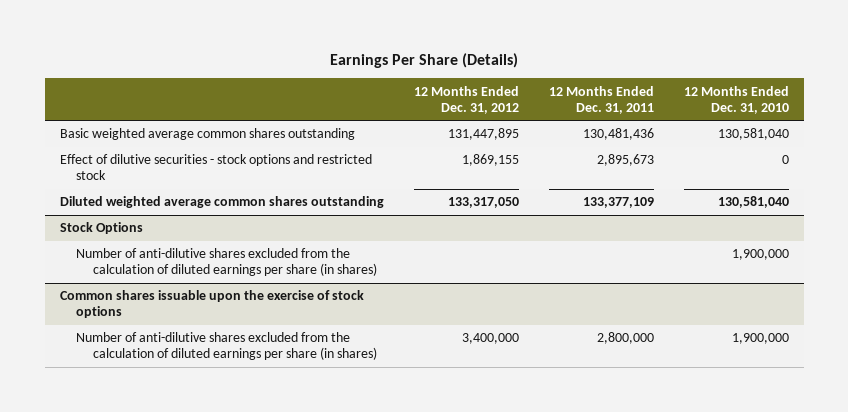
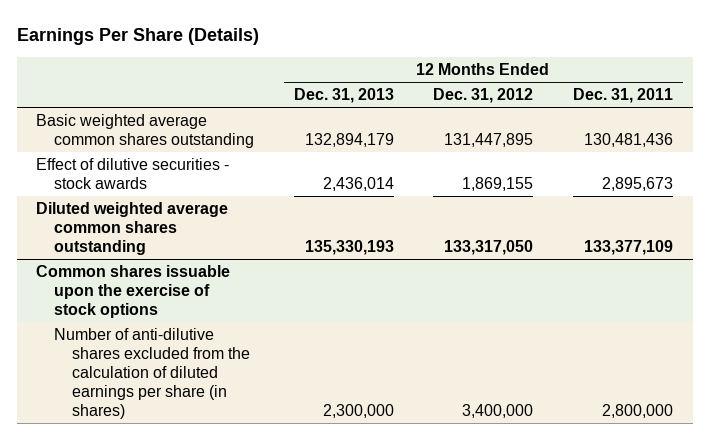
- | 12 Months Ended Dec. 31, 2012 | 12 Months Ended Dec. 31, 2011 | 12 Months Ended Dec. 31, 2010
+ | 12 Months Ended Dec. 31, 2013 | 12 Months Ended Dec. 31, 2012 | 12 Months Ended Dec. 31, 2011
- Effect of dilutive securities - stock options and restricted stock | 1,869,155 | 2,895,673 | 0
+ Effect of dilutive securities - stock awards | 2,436,014 | 1,869,155 | 2,895,673
- Stock Options
- Number of anti-dilutive shares excluded from the calculation of diluted earnings per share (in shares) | | | 1,900,000

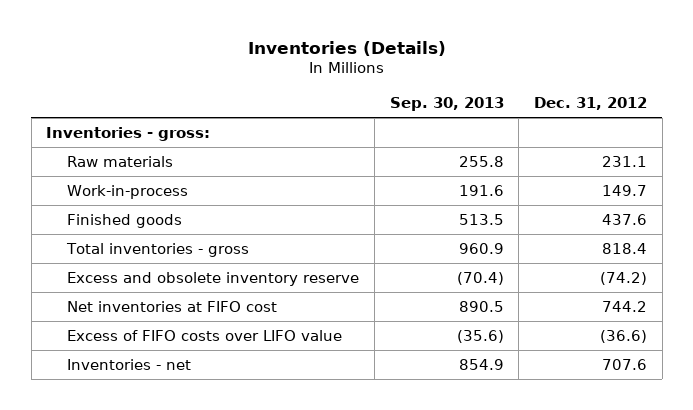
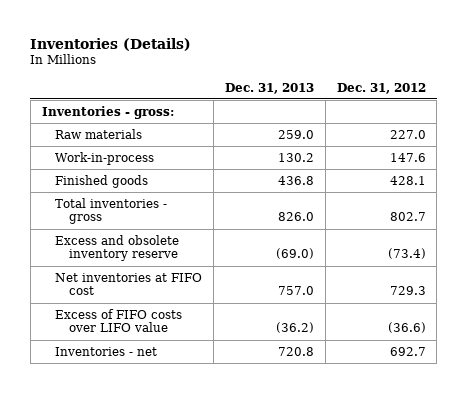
- | Sep. 30, 2013 | Dec. 31, 2012
+ | Dec. 31, 2013 | Dec. 31, 2012
- Raw materials | 255.8 | 231.1
- Work-in-process | 191.6 | 149.7
- Finished goods | 513.5 | 437.6
- Total inventories - gross | 960.9 | 818.4
- Excess and obsolete inventory reserve | (70.4) | (74.2)
- Net inventories at FIFO cost | 890.5 | 744.2
+ Raw materials | 259.0 | 227.0
+ Work-in-process | 130.2 | 147.6
+ Finished goods | 436.8 | 428.1
+ Total inventories - gross | 826.0 | 802.7
+ Excess and obsolete inventory reserve | (69.0) | (73.4)
+ Net inventories at FIFO cost | 757.0 | 729.3
- Inventories - net | 854.9 | 707.6
+ Inventories - net | 720.8 | 692.7

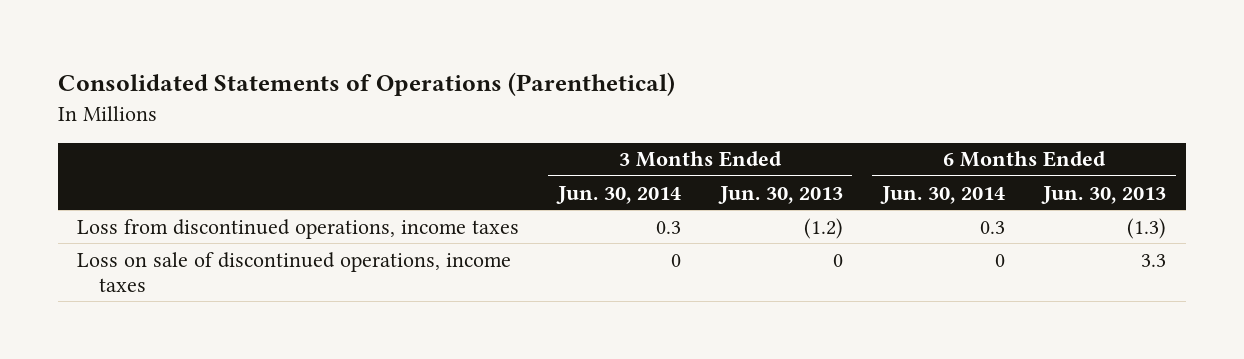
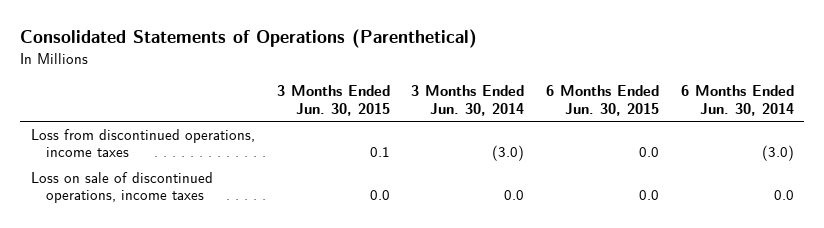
- | 3 Months Ended Jun. 30, 2014 | 3 Months Ended Jun. 30, 2013 | 6 Months Ended Jun. 30, 2014 | 6 Months Ended Jun. 30, 2013
+ | 3 Months Ended Jun. 30, 2015 | 3 Months Ended Jun. 30, 2014 | 6 Months Ended Jun. 30, 2015 | 6 Months Ended Jun. 30, 2014
- Loss from discontinued operations, income taxes | 0.3 | (1.2) | 0.3 | (1.3)
- Loss on sale of discontinued operations, income taxes | 0 | 0 | 0 | 3.3
+ Loss from discontinued operations, income taxes | 0.1 | (3.0) | 0.0 | (3.0)
+ Loss on sale of discontinued operations, income taxes | 0.0 | 0.0 | 0.0 | 0.0

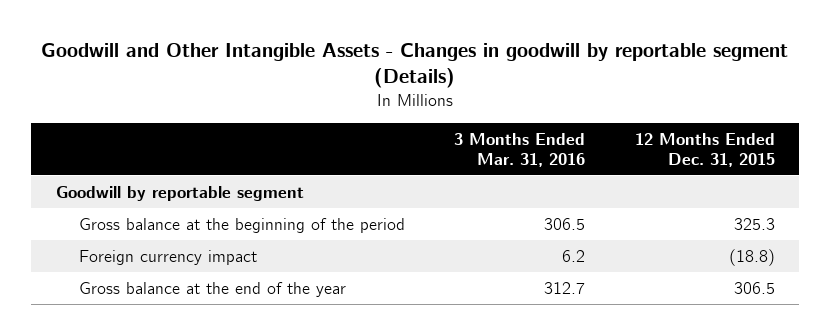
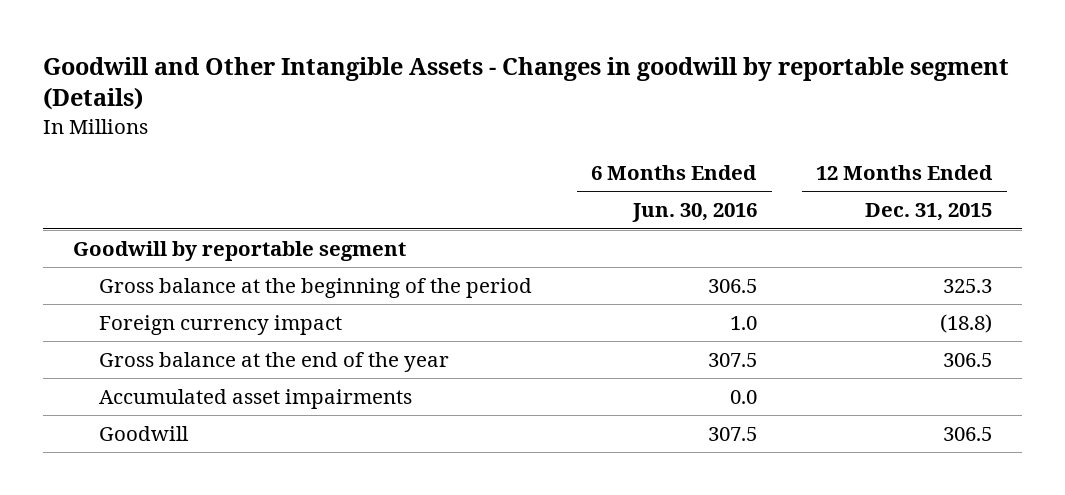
- | 3 Months Ended Mar. 31, 2016 | 12 Months Ended Dec. 31, 2015
+ | 6 Months Ended Jun. 30, 2016 | 12 Months Ended Dec. 31, 2015
+ Accumulated asset impairments | 0.0 |
+ Goodwill | 307.5 | 306.5

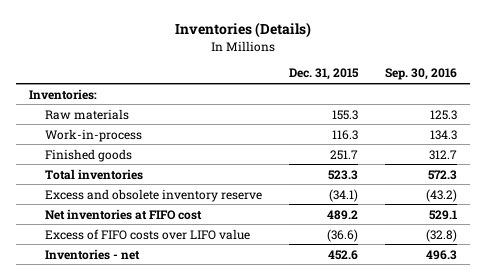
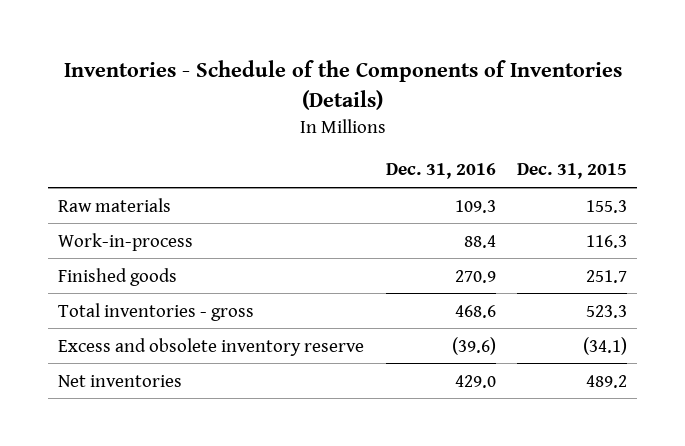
- Inventories (Details)
+ Inventories - Schedule of the Components of Inventories (Details)
- | Dec. 31, 2015 | Sep. 30, 2016
+ | Dec. 31, 2016 | Dec. 31, 2015
- Inventories:
- Total inventories | 523.3 | 572.3
+ Total inventories - gross | 468.6 | 523.3
- Net inventories at FIFO cost | 489.2 | 529.1
- Excess of FIFO costs over LIFO value | (36.6) | (32.8)
- Inventories - net | 452.6 | 496.3
+ Net inventories | 429.0 | 489.2

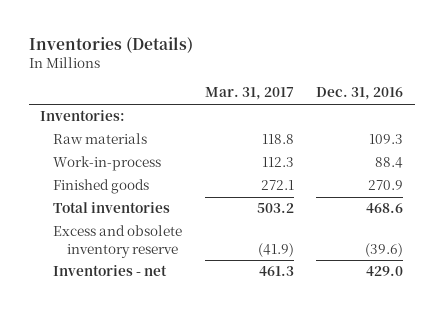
- Inventories - Schedule of the Components of Inventories (Details)
+ Inventories (Details)
- | Dec. 31, 2016 | Dec. 31, 2015
+ | Mar. 31, 2017 | Dec. 31, 2016
+ Inventories:
- Total inventories - gross | 468.6 | 523.3
+ Total inventories | 503.2 | 468.6
- Net inventories | 429.0 | 489.2
+ Inventories - net | 461.3 | 429.0

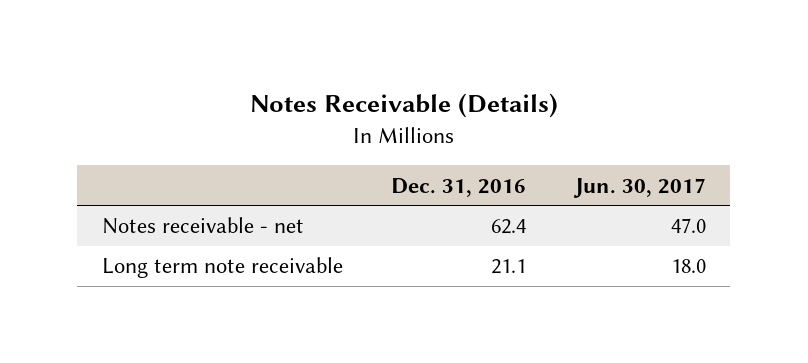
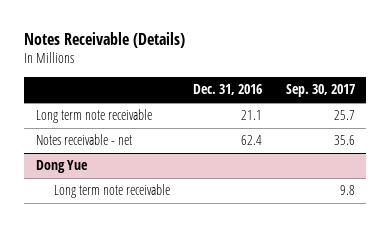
- | Dec. 31, 2016 | Jun. 30, 2017
+ | Dec. 31, 2016 | Sep. 30, 2017
moved down: Notes receivable - net | 62.4 | 35.6
+ Dong Yue
+ Long term note receivable | | 9.8

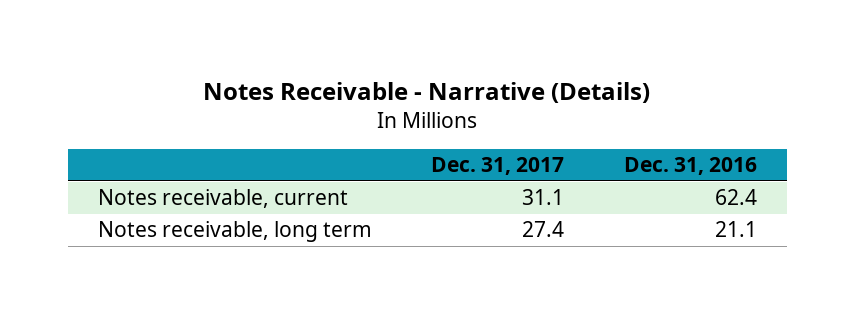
- Notes Receivable (Details)
+ Notes Receivable - Narrative (Details)
- | Dec. 31, 2016 | Sep. 30, 2017
+ | Dec. 31, 2017 | Dec. 31, 2016
- Long term note receivable | 21.1 | 25.7
- Notes receivable - net | 62.4 | 35.6
- Dong Yue
- Long term note receivable | | 9.8
+ Notes receivable, current | 31.1 | 62.4
+ Notes receivable, long term | 27.4 | 21.1

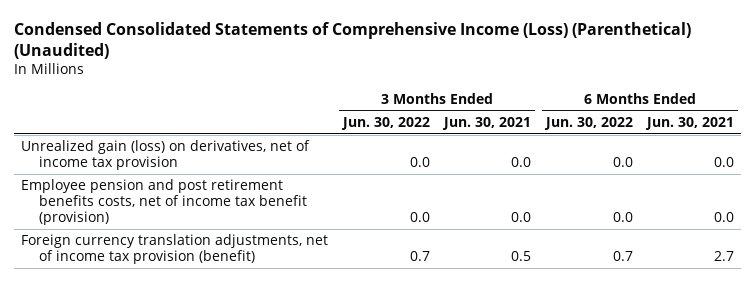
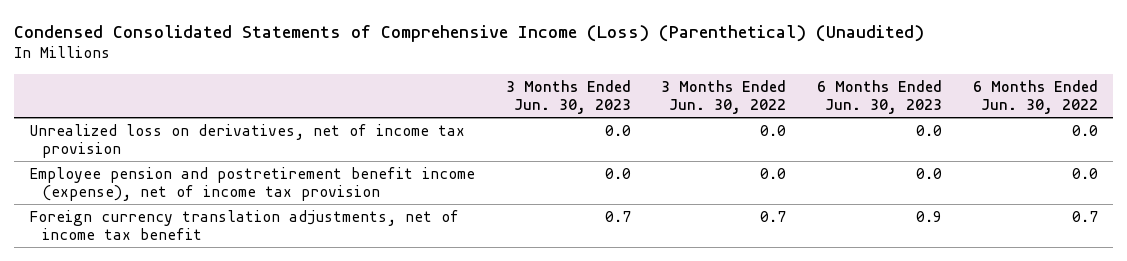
- | 3 Months Ended Jun. 30, 2022 | 3 Months Ended Jun. 30, 2021 | 6 Months Ended Jun. 30, 2022 | 6 Months Ended Jun. 30, 2021
+ | 3 Months Ended Jun. 30, 2023 | 3 Months Ended Jun. 30, 2022 | 6 Months Ended Jun. 30, 2023 | 6 Months Ended Jun. 30, 2022
- Unrealized gain (loss) on derivatives, net of income tax provision | 0.0 | 0.0 | 0.0 | 0.0
- Employee pension and post retirement benefits costs, net of income tax benefit (provision) | 0.0 | 0.0 | 0.0 | 0.0
- Foreign currency translation adjustments, net of income tax provision (benefit) | 0.7 | 0.5 | 0.7 | 2.7
+ Unrealized loss on derivatives, net of income tax provision | 0.0 | 0.0 | 0.0 | 0.0
+ Employee pension and postretirement benefit income (expense), net of income tax provision | 0.0 | 0.0 | 0.0 | 0.0
+ Foreign currency translation adjustments, net of income tax benefit | 0.7 | 0.7 | 0.9 | 0.7

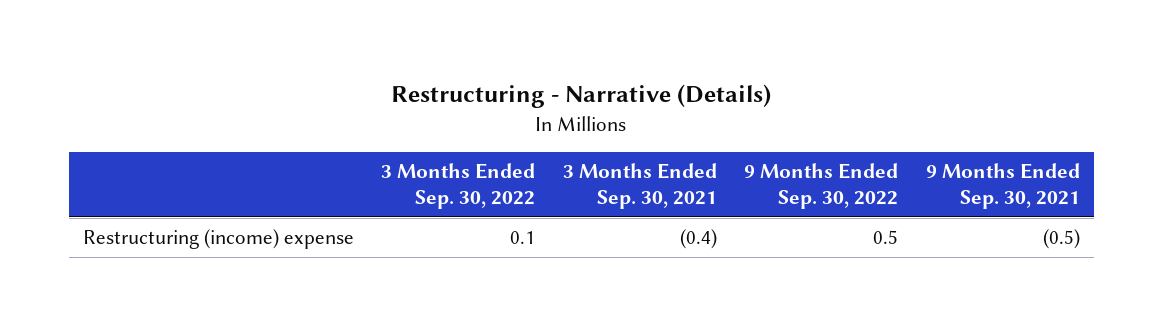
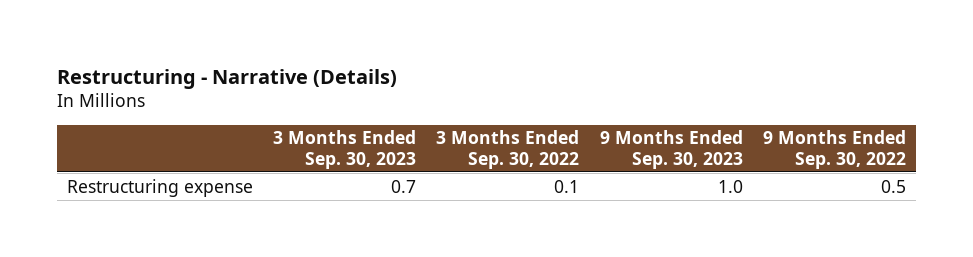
- | 3 Months Ended Sep. 30, 2022 | 3 Months Ended Sep. 30, 2021 | 9 Months Ended Sep. 30, 2022 | 9 Months Ended Sep. 30, 2021
+ | 3 Months Ended Sep. 30, 2023 | 3 Months Ended Sep. 30, 2022 | 9 Months Ended Sep. 30, 2023 | 9 Months Ended Sep. 30, 2022
- Restructuring (income) expense | 0.1 | (0.4) | 0.5 | (0.5)
+ Restructuring expense | 0.7 | 0.1 | 1.0 | 0.5

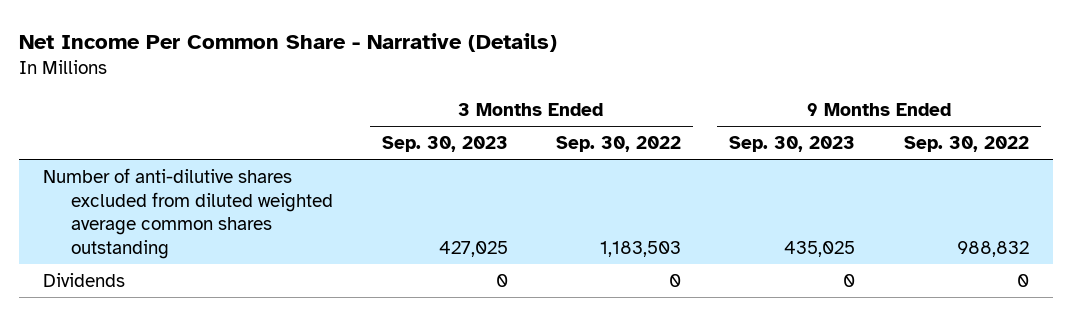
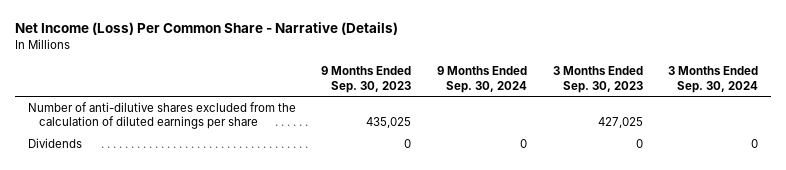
- Net Income Per Common Share - Narrative (Details)
+ Net Income (Loss) Per Common Share - Narrative (Details)
- | 3 Months Ended Sep. 30, 2023 | 3 Months Ended Sep. 30, 2022 | 9 Months Ended Sep. 30, 2023 | 9 Months Ended Sep. 30, 2022
+ | 9 Months Ended Sep. 30, 2023 | 9 Months Ended Sep. 30, 2024 | 3 Months Ended Sep. 30, 2023 | 3 Months Ended Sep. 30, 2024
- Number of anti-dilutive shares excluded from diluted weighted average common shares outstanding | 427,025 | 1,183,503 | 435,025 | 988,832
+ Number of anti-dilutive shares excluded from the calculation of diluted earnings per share | 435,025 | | 427,025 |

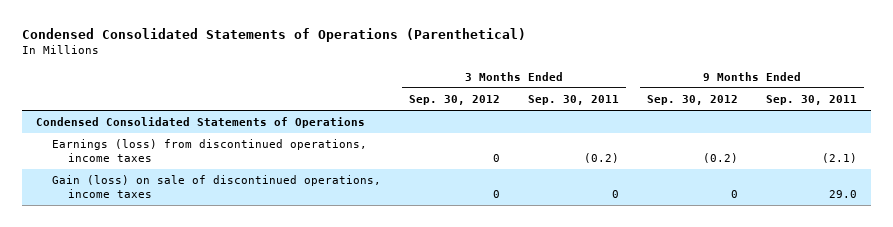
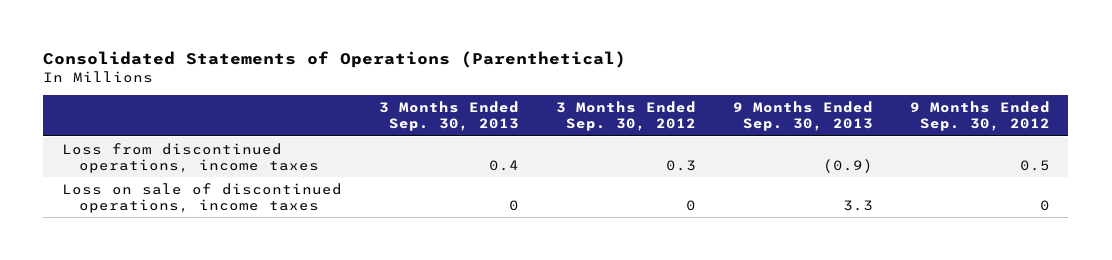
- Condensed Consolidated Statements of Operations (Parenthetical)
+ Consolidated Statements of Operations (Parenthetical)
- | 3 Months Ended Sep. 30, 2012 | 3 Months Ended Sep. 30, 2011 | 9 Months Ended Sep. 30, 2012 | 9 Months Ended Sep. 30, 2011
+ | 3 Months Ended Sep. 30, 2013 | 3 Months Ended Sep. 30, 2012 | 9 Months Ended Sep. 30, 2013 | 9 Months Ended Sep. 30, 2012
- Condensed Consolidated Statements of Operations
- Earnings (loss) from discontinued operations, income taxes | 0 | (0.2) | (0.2) | (2.1)
- Gain (loss) on sale of discontinued operations, income taxes | 0 | 0 | 0 | 29.0
+ Loss from discontinued operations, income taxes | 0.4 | 0.3 | (0.9) | 0.5
+ Loss on sale of discontinued operations, income taxes | 0 | 0 | 3.3 | 0

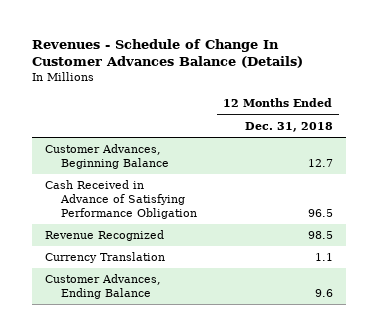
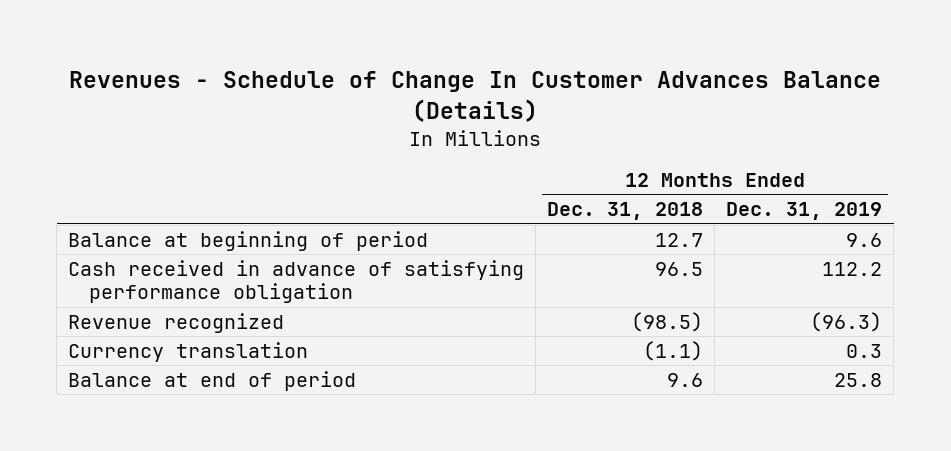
- | 12 Months Ended Dec. 31, 2018
+ | 12 Months Ended Dec. 31, 2018 | 12 Months Ended Dec. 31, 2019
- Customer Advances, Beginning Balance | 12.7
- Cash Received in Advance of Satisfying Performance Obligation | 96.5
- Revenue Recognized | 98.5
- Currency Translation | 1.1
- Customer Advances, Ending Balance | 9.6
+ Balance at beginning of period | 12.7 | 9.6
+ Cash received in advance of satisfying performance obligation | 96.5 | 112.2
+ Revenue recognized | (98.5) | (96.3)
+ Currency translation | (1.1) | 0.3
+ Balance at end of period | 9.6 | 25.8

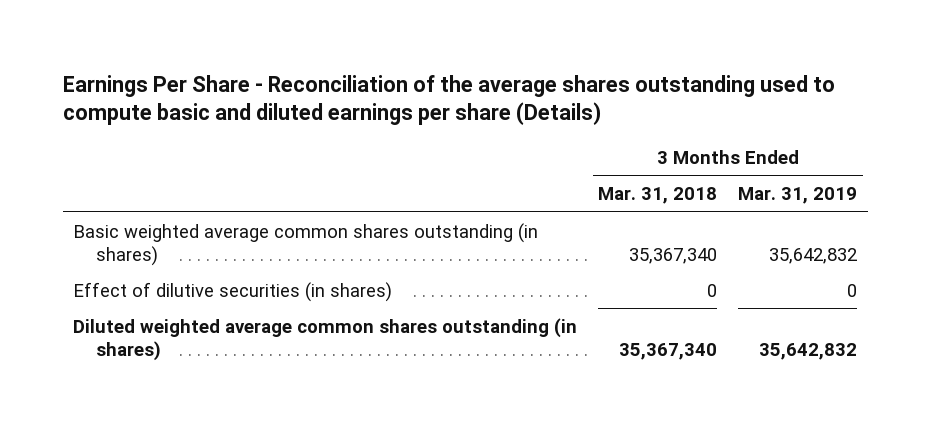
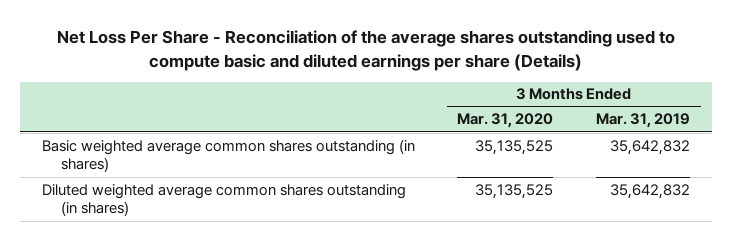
- Earnings Per Share - Reconciliation of the average shares outstanding used to compute basic and diluted earnings per share (Details)
+ Net Loss Per Share - Reconciliation of the average shares outstanding used to compute basic and diluted earnings per share (Details)
- | 3 Months Ended Mar. 31, 2018 | 3 Months Ended Mar. 31, 2019
+ | 3 Months Ended Mar. 31, 2020 | 3 Months Ended Mar. 31, 2019
- Effect of dilutive securities (in shares) | 0 | 0

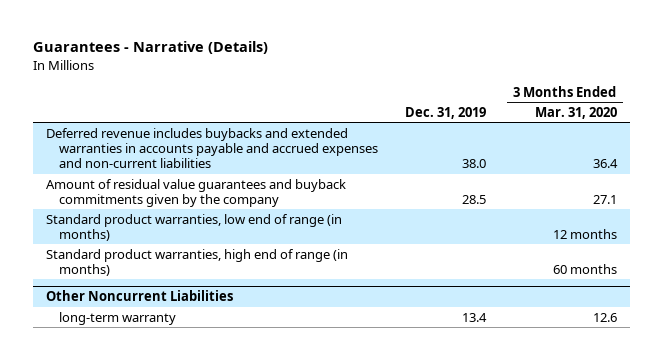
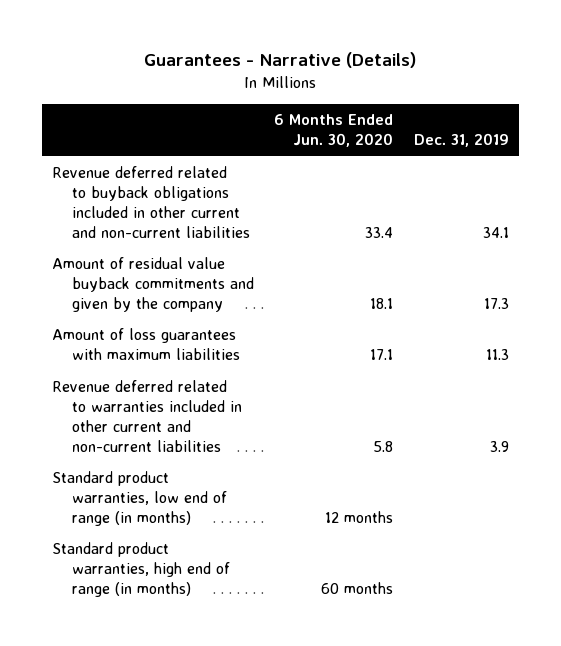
- | Dec. 31, 2019 | 3 Months Ended Mar. 31, 2020
+ | 6 Months Ended Jun. 30, 2020 | Dec. 31, 2019
- Deferred revenue includes buybacks and extended warranties in accounts payable and accrued expenses and non-current liabilities | 38.0 | 36.4
- Amount of residual value guarantees and buyback commitments given by the company | 28.5 | 27.1
+ Revenue deferred related to buyback obligations included in other current and non-current liabilities | 33.4 | 34.1
+ Amount of residual value buyback commitments and given by the company | 18.1 | 17.3
+ Amount of loss guarantees with maximum liabilities | 17.1 | 11.3
+ Revenue deferred related to warranties included in other current and non-current liabilities | 5.8 | 3.9
- Other Noncurrent Liabilities
- long-term warranty | 13.4 | 12.6

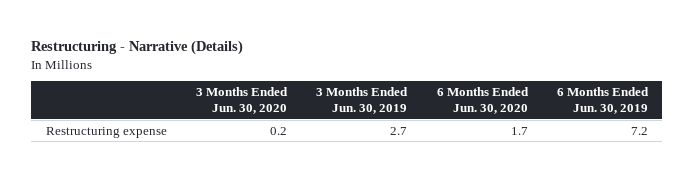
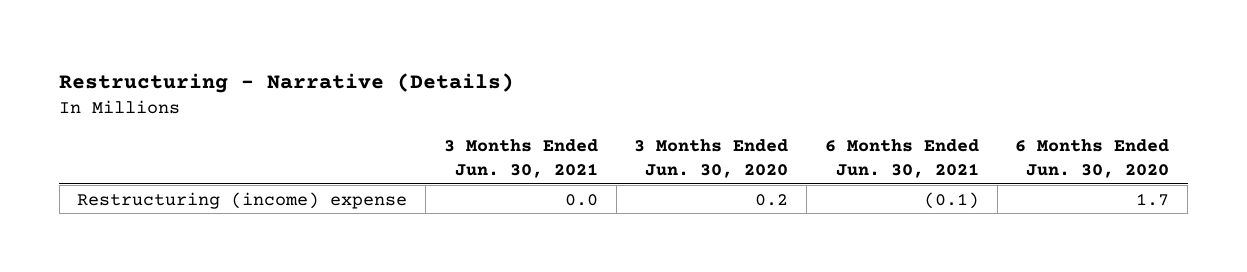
- | 3 Months Ended Jun. 30, 2020 | 3 Months Ended Jun. 30, 2019 | 6 Months Ended Jun. 30, 2020 | 6 Months Ended Jun. 30, 2019
+ | 3 Months Ended Jun. 30, 2021 | 3 Months Ended Jun. 30, 2020 | 6 Months Ended Jun. 30, 2021 | 6 Months Ended Jun. 30, 2020
- Restructuring expense | 0.2 | 2.7 | 1.7 | 7.2
+ Restructuring (income) expense | 0.0 | 0.2 | (0.1) | 1.7

